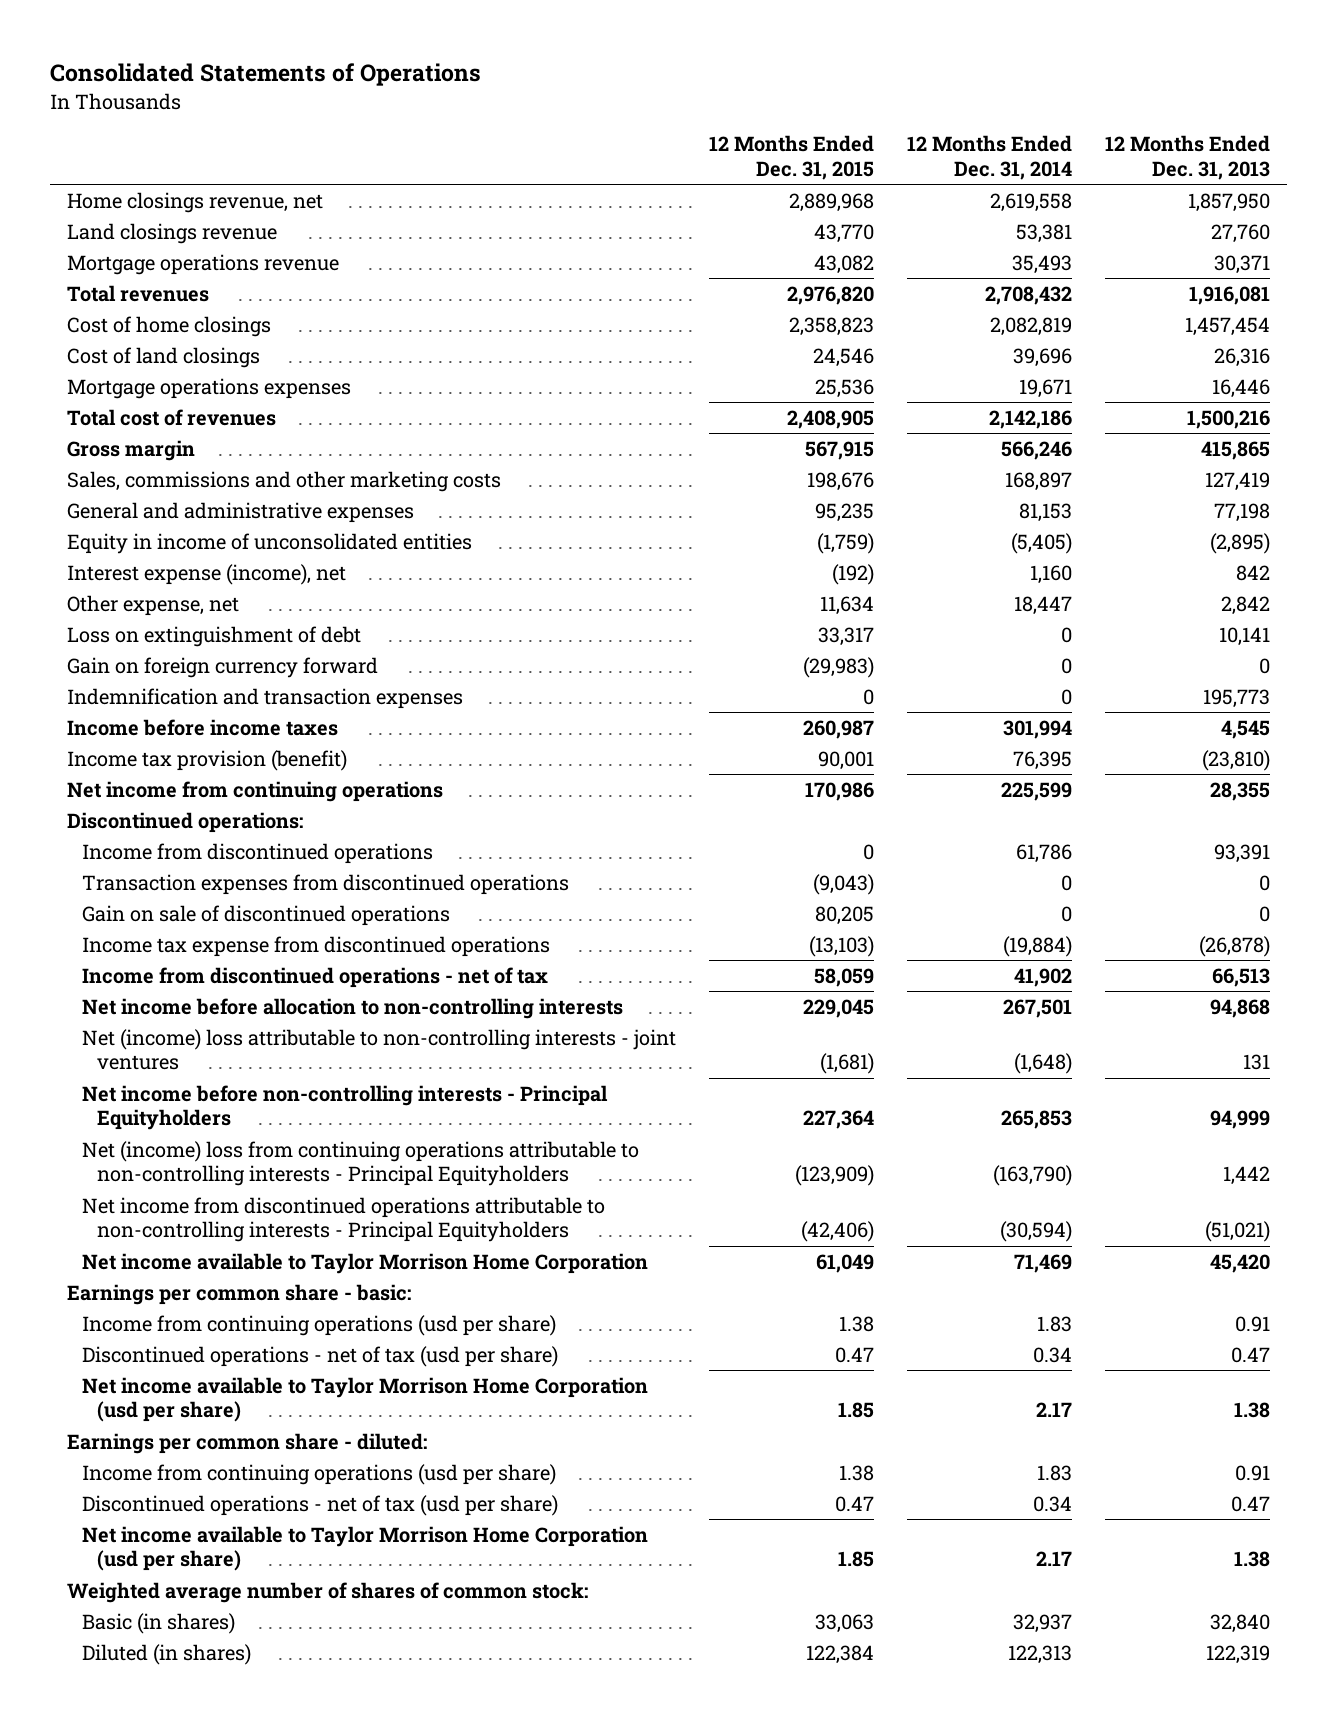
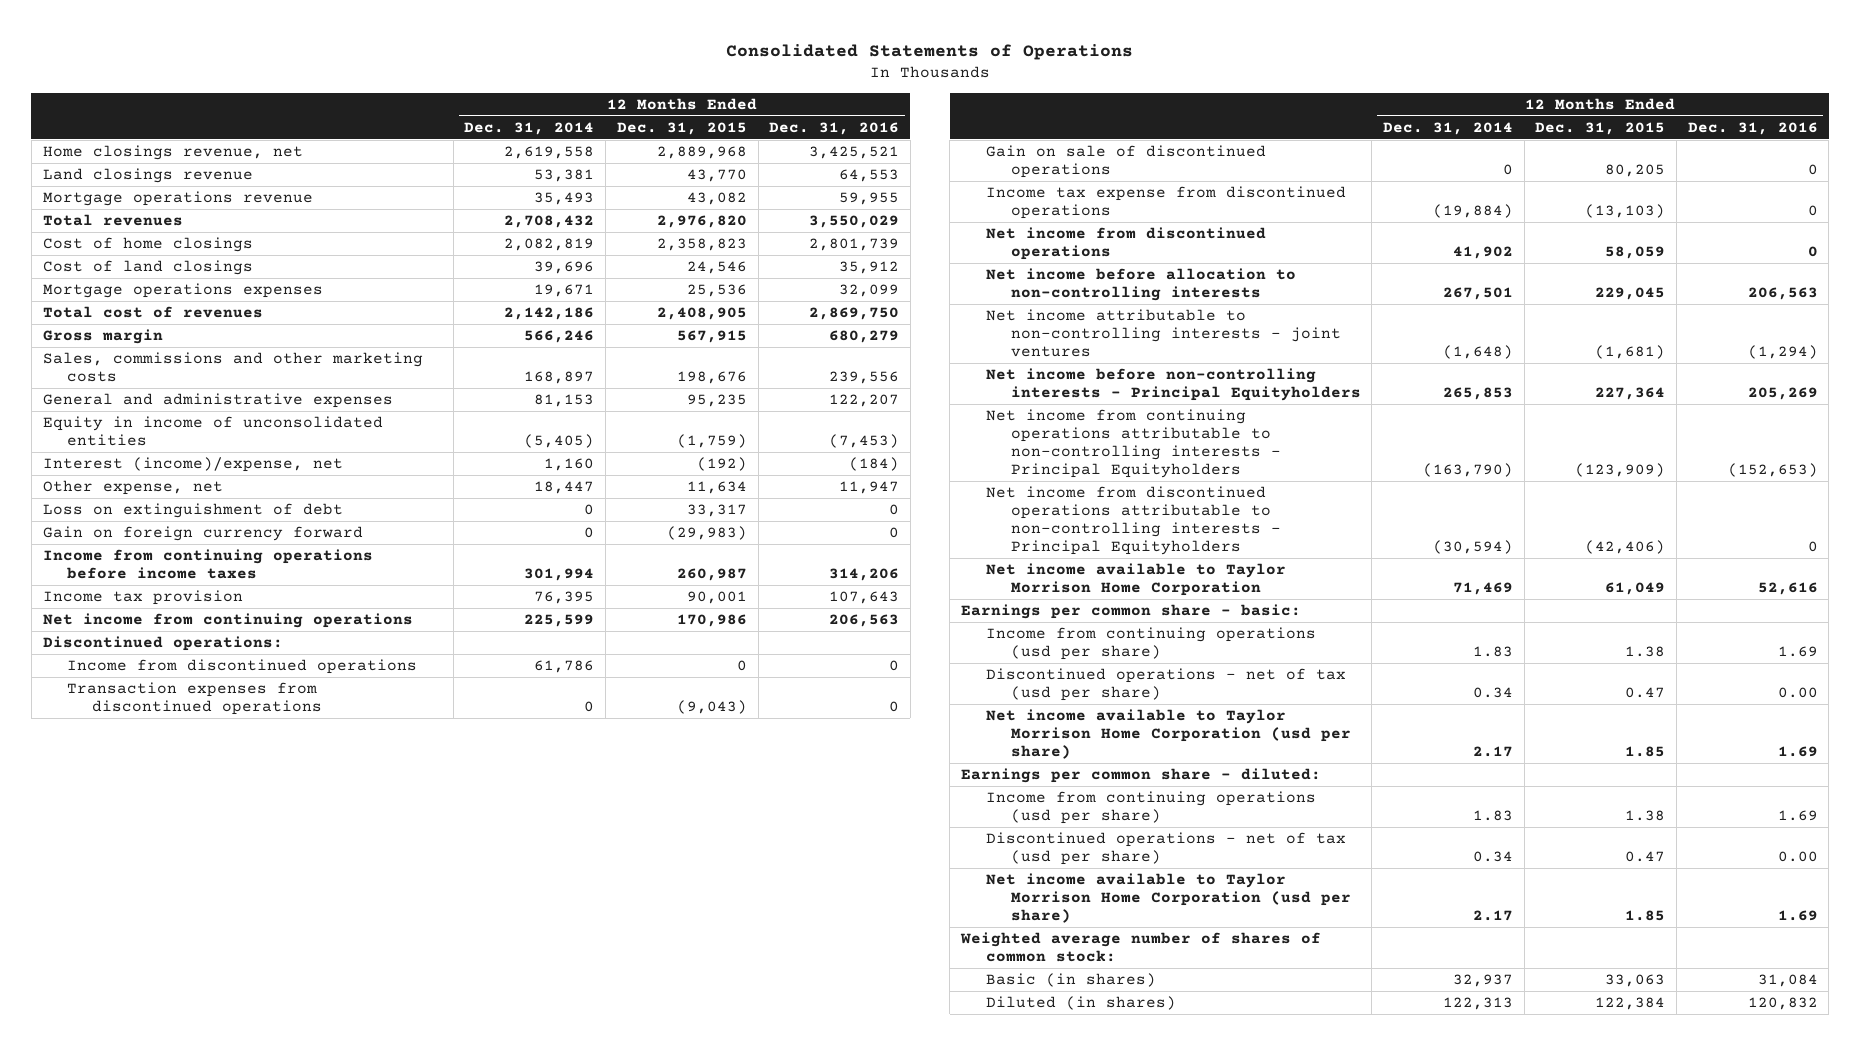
- | 12 Months Ended Dec. 31, 2015 | 12 Months Ended Dec. 31, 2014 | 12 Months Ended Dec. 31, 2013
+ | 12 Months Ended Dec. 31, 2014 | 12 Months Ended Dec. 31, 2015 | 12 Months Ended Dec. 31, 2016
- Interest expense (income), net | (192) | 1,160 | 842
+ Interest (income)/expense, net | 1,160 | (192) | (184)
- Indemnification and transaction expenses | 0 | 0 | 195,773
- Income before income taxes | 260,987 | 301,994 | 4,545
- Income tax provision (benefit) | 90,001 | 76,395 | (23,810)
+ Income from continuing operations before income taxes | 301,994 | 260,987 | 314,206
+ Income tax provision | 76,395 | 90,001 | 107,643
- Income from discontinued operations - net of tax | 58,059 | 41,902 | 66,513
+ Net income from discontinued operations | 41,902 | 58,059 | 0
- Net (income) loss attributable to non-controlling interests - joint ventures | (1,681) | (1,648) | 131
+ Net income attributable to non-controlling interests - joint ventures | (1,648) | (1,681) | (1,294)
- Net (income) loss from continuing operations attributable to non-controlling interests - Principal Equityholders | (123,909) | (163,790) | 1,442
+ Net income from continuing operations attributable to non-controlling interests - Principal Equityholders | (163,790) | (123,909) | (152,653)

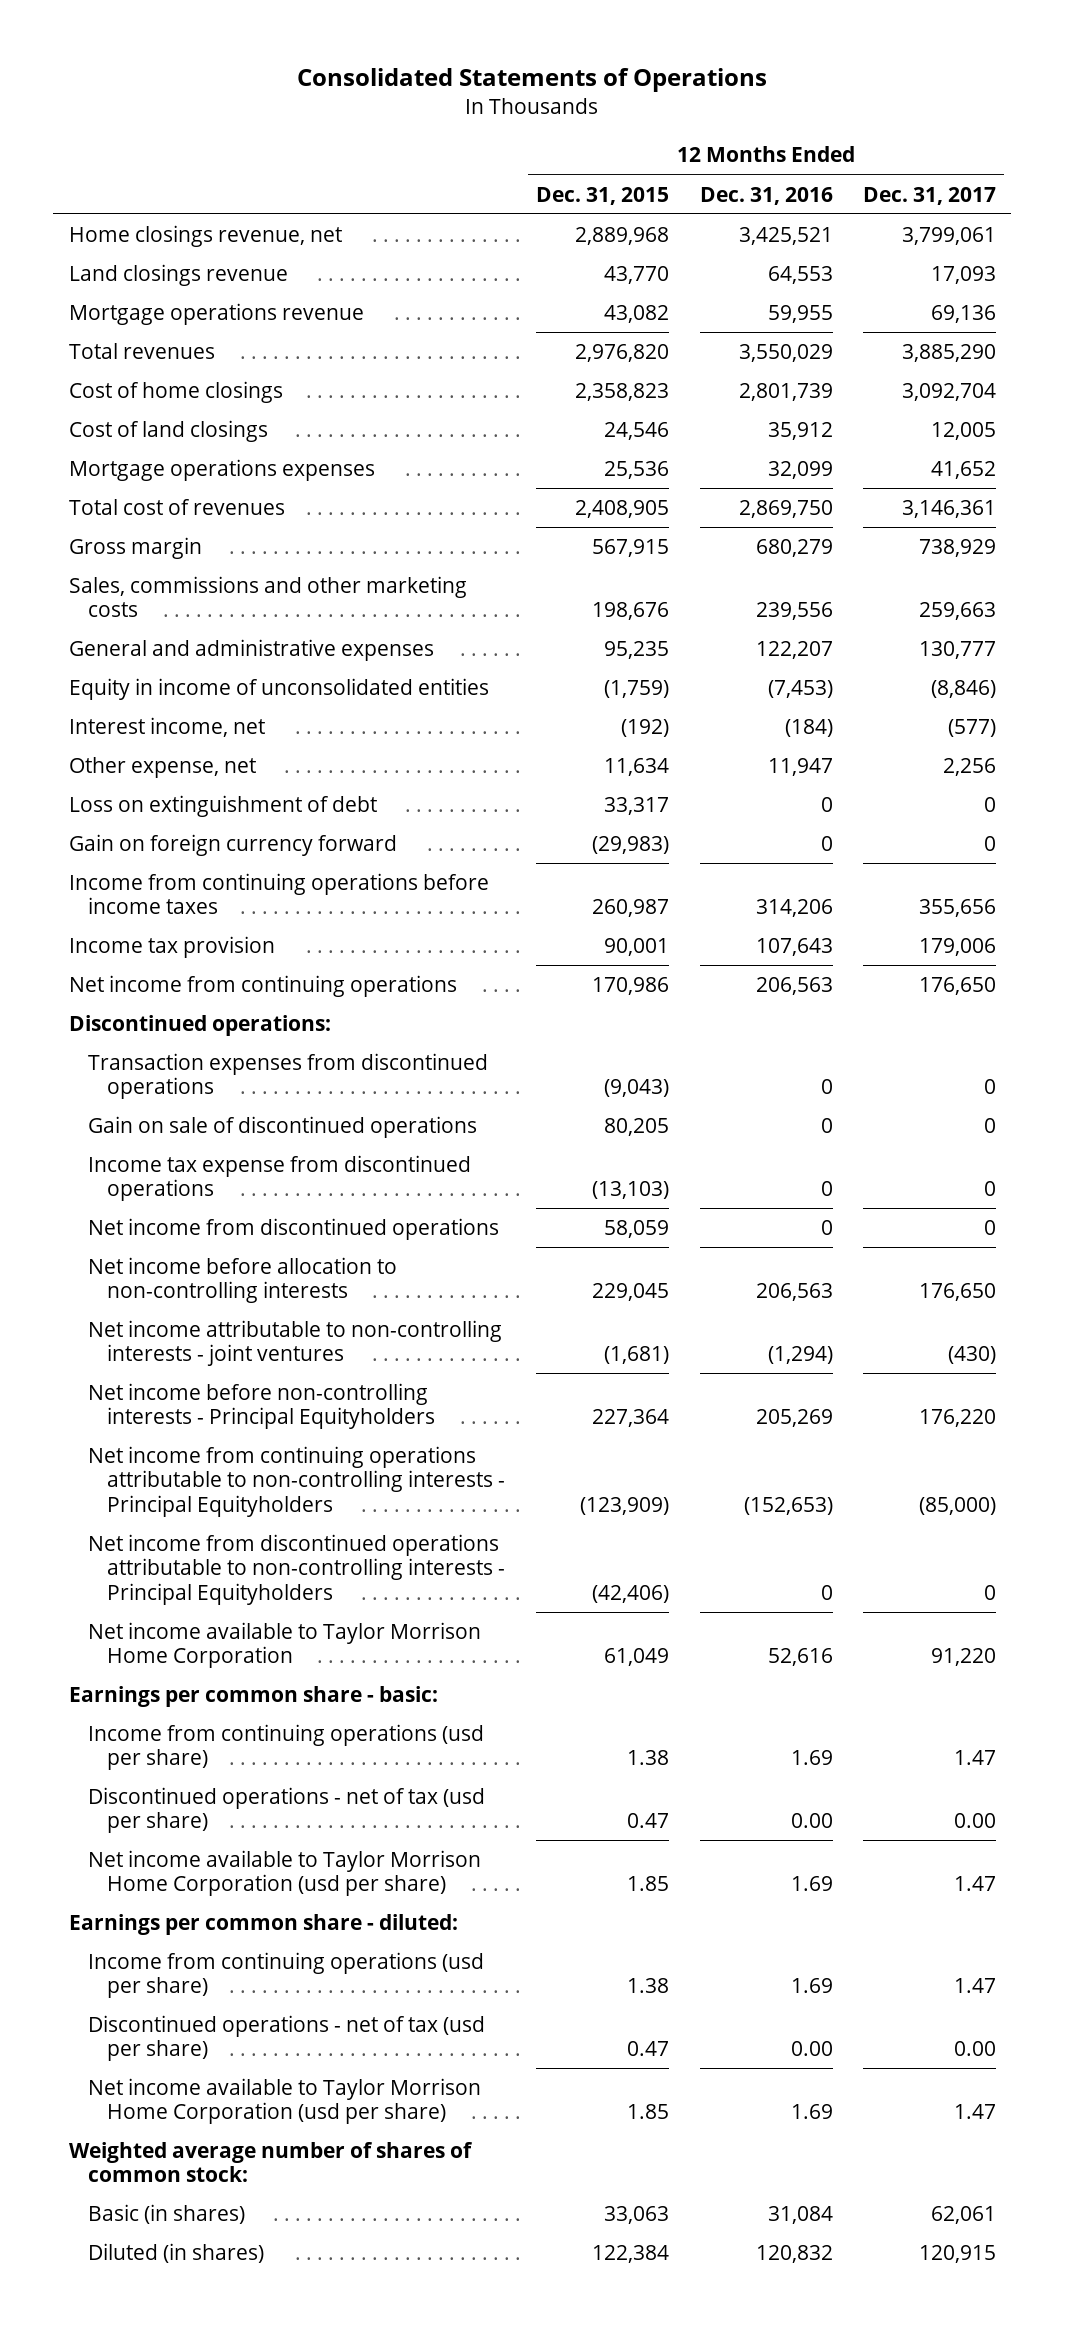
- | 12 Months Ended Dec. 31, 2014 | 12 Months Ended Dec. 31, 2015 | 12 Months Ended Dec. 31, 2016
+ | 12 Months Ended Dec. 31, 2015 | 12 Months Ended Dec. 31, 2016 | 12 Months Ended Dec. 31, 2017
- Interest (income)/expense, net | 1,160 | (192) | (184)
+ Interest income, net | (192) | (184) | (577)
- Income from discontinued operations | 61,786 | 0 | 0

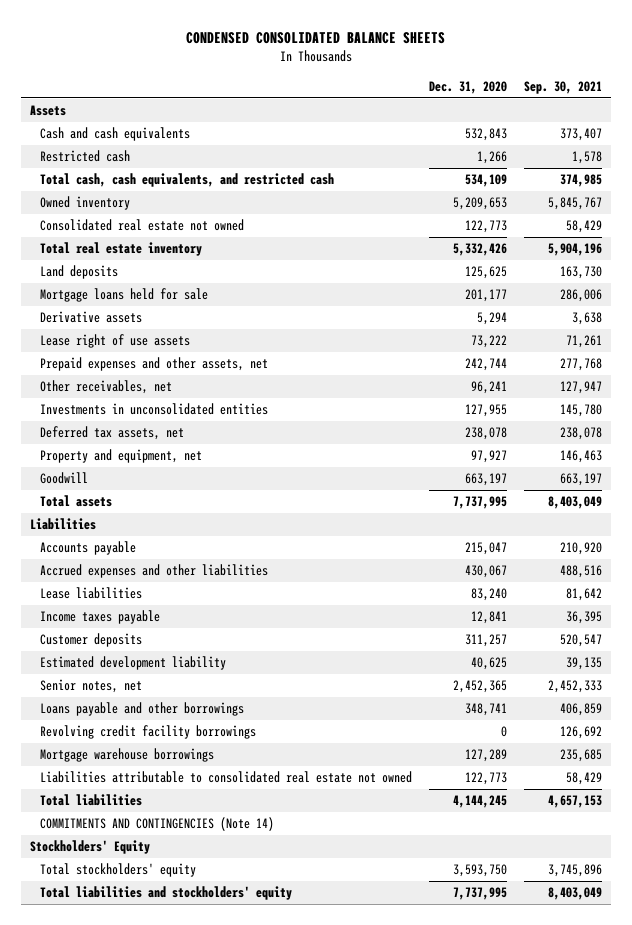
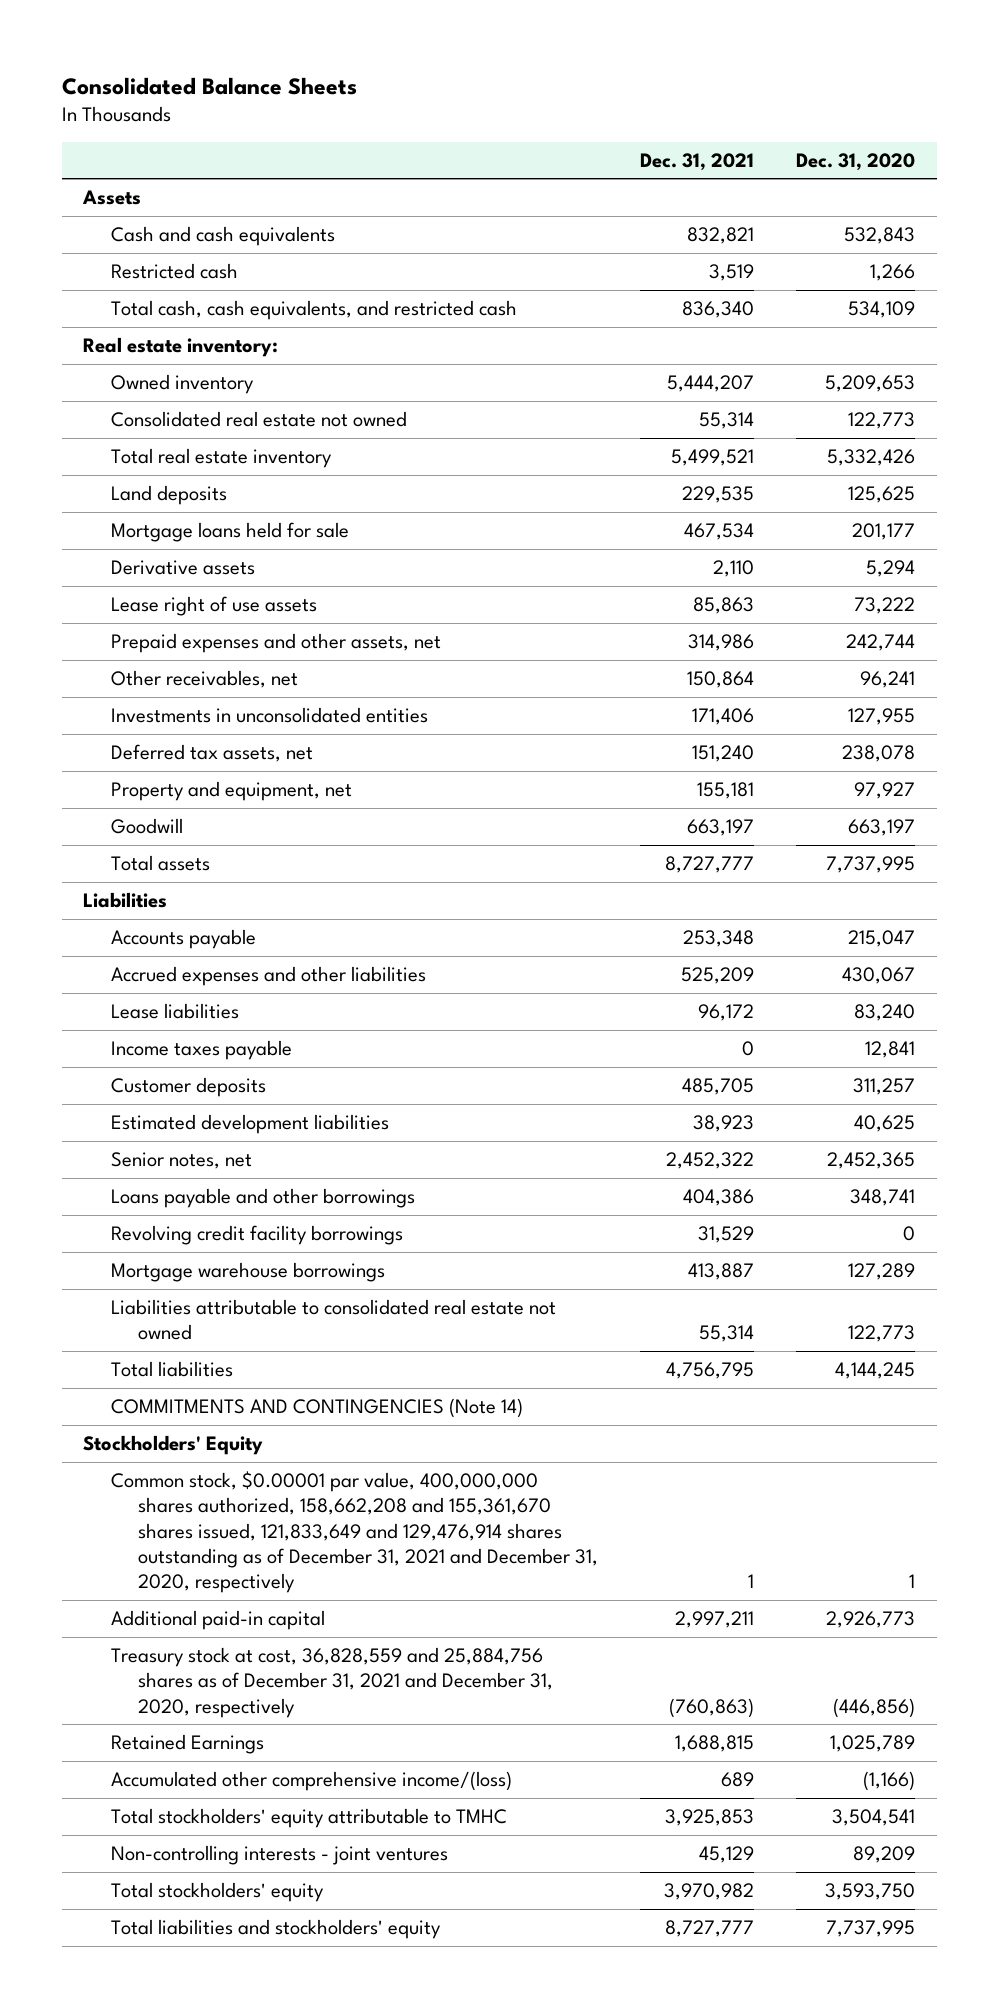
- CONDENSED CONSOLIDATED BALANCE SHEETS
+ Consolidated Balance Sheets
- | Dec. 31, 2020 | Sep. 30, 2021
+ | Dec. 31, 2021 | Dec. 31, 2020
+ Real estate inventory:
- Estimated development liability | 40,625 | 39,135
+ Estimated development liabilities | 38,923 | 40,625
+ Common stock, $0.00001 par value, 400,000,000 shares authorized, 158,662,208 and 155,361,670 shares issued, 121,833,649 and 129,476,914 shares outstanding as of December 31, 2021 and December 31, 2020, respectively | 1 | 1
+ Additional paid-in capital | 2,997,211 | 2,926,773
+ Treasury stock at cost, 36,828,559 and 25,884,756 shares as of December 31, 2021 and December 31, 2020, respectively | (760,863) | (446,856)
+ Retained Earnings | 1,688,815 | 1,025,789
+ Accumulated other comprehensive income/(loss) | 689 | (1,166)
+ Total stockholders' equity attributable to TMHC | 3,925,853 | 3,504,541
+ Non-controlling interests - joint ventures | 45,129 | 89,209

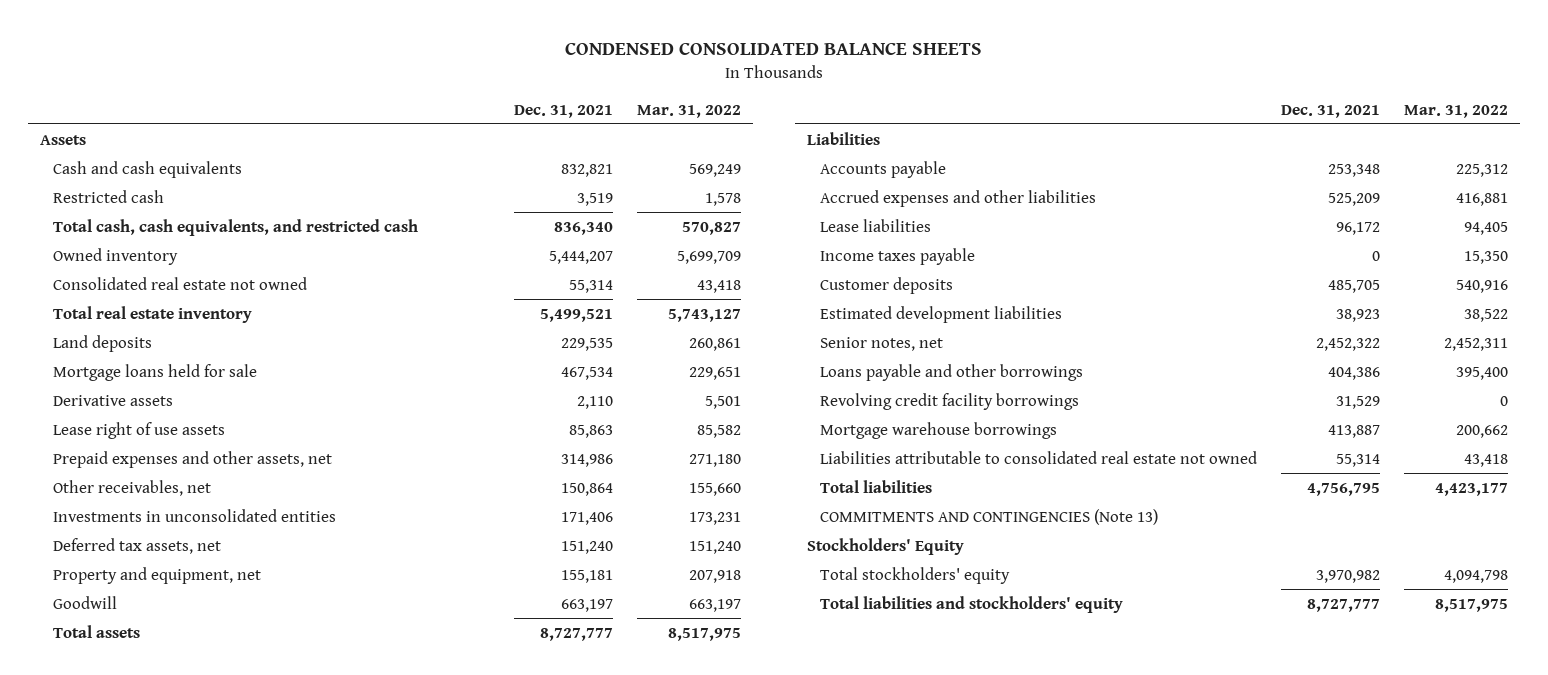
- Consolidated Balance Sheets
+ CONDENSED CONSOLIDATED BALANCE SHEETS
- | Dec. 31, 2021 | Dec. 31, 2020
+ | Dec. 31, 2021 | Mar. 31, 2022
- Real estate inventory:
- COMMITMENTS AND CONTINGENCIES (Note 14)
+ COMMITMENTS AND CONTINGENCIES (Note 13)
- Common stock, $0.00001 par value, 400,000,000 shares authorized, 158,662,208 and 155,361,670 shares issued, 121,833,649 and 129,476,914 shares outstanding as of December 31, 2021 and December 31, 2020, respectively | 1 | 1
- Additional paid-in capital | 2,997,211 | 2,926,773
- Treasury stock at cost, 36,828,559 and 25,884,756 shares as of December 31, 2021 and December 31, 2020, respectively | (760,863) | (446,856)
- Retained Earnings | 1,688,815 | 1,025,789
- Accumulated other comprehensive income/(loss) | 689 | (1,166)
- Total stockholders' equity attributable to TMHC | 3,925,853 | 3,504,541
- Non-controlling interests - joint ventures | 45,129 | 89,209

